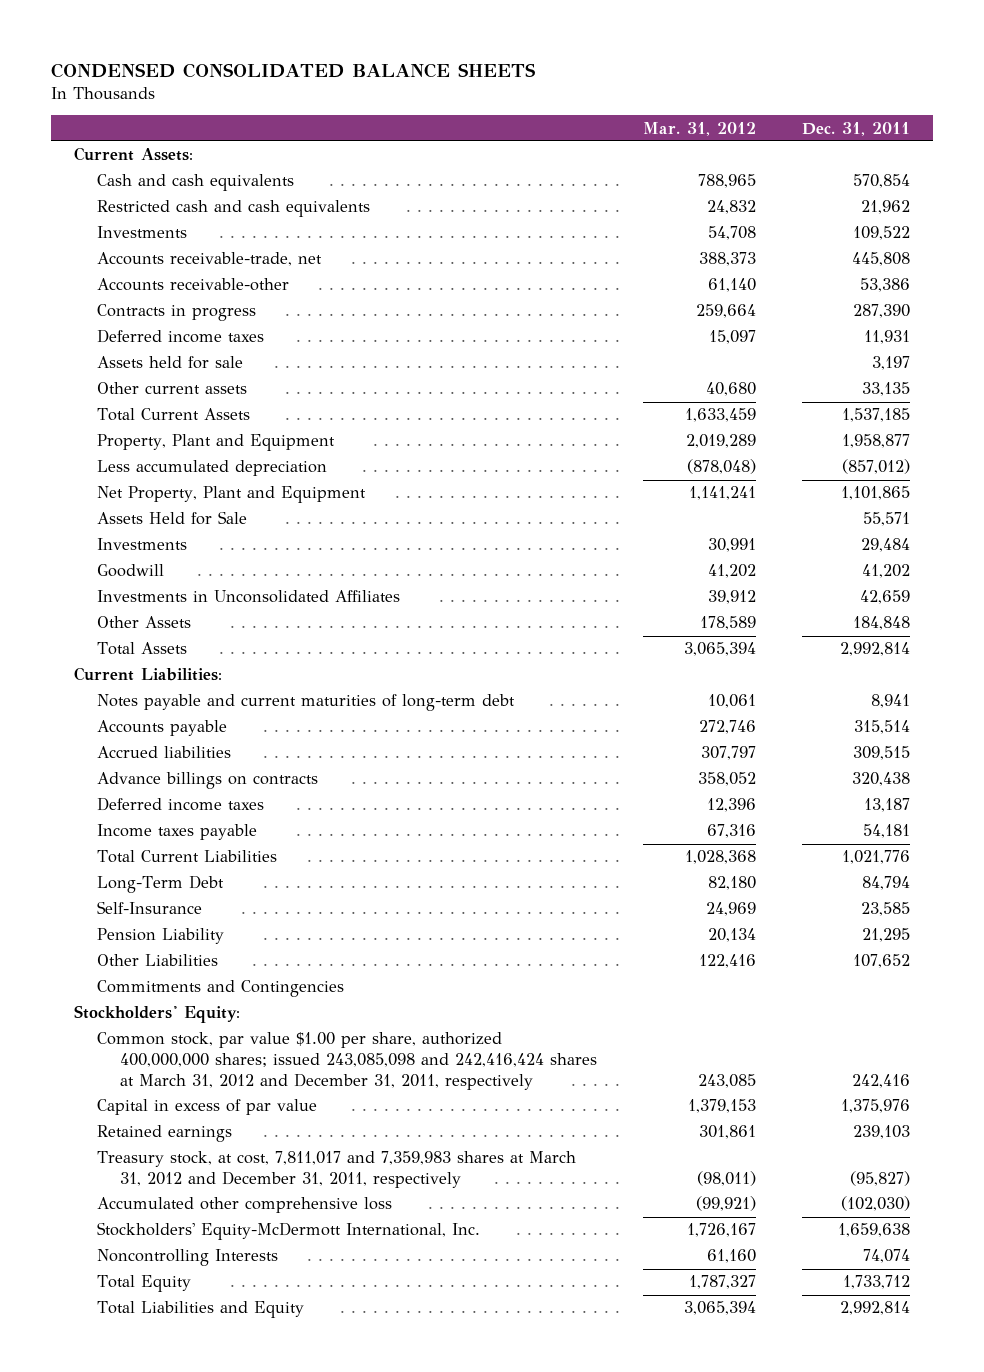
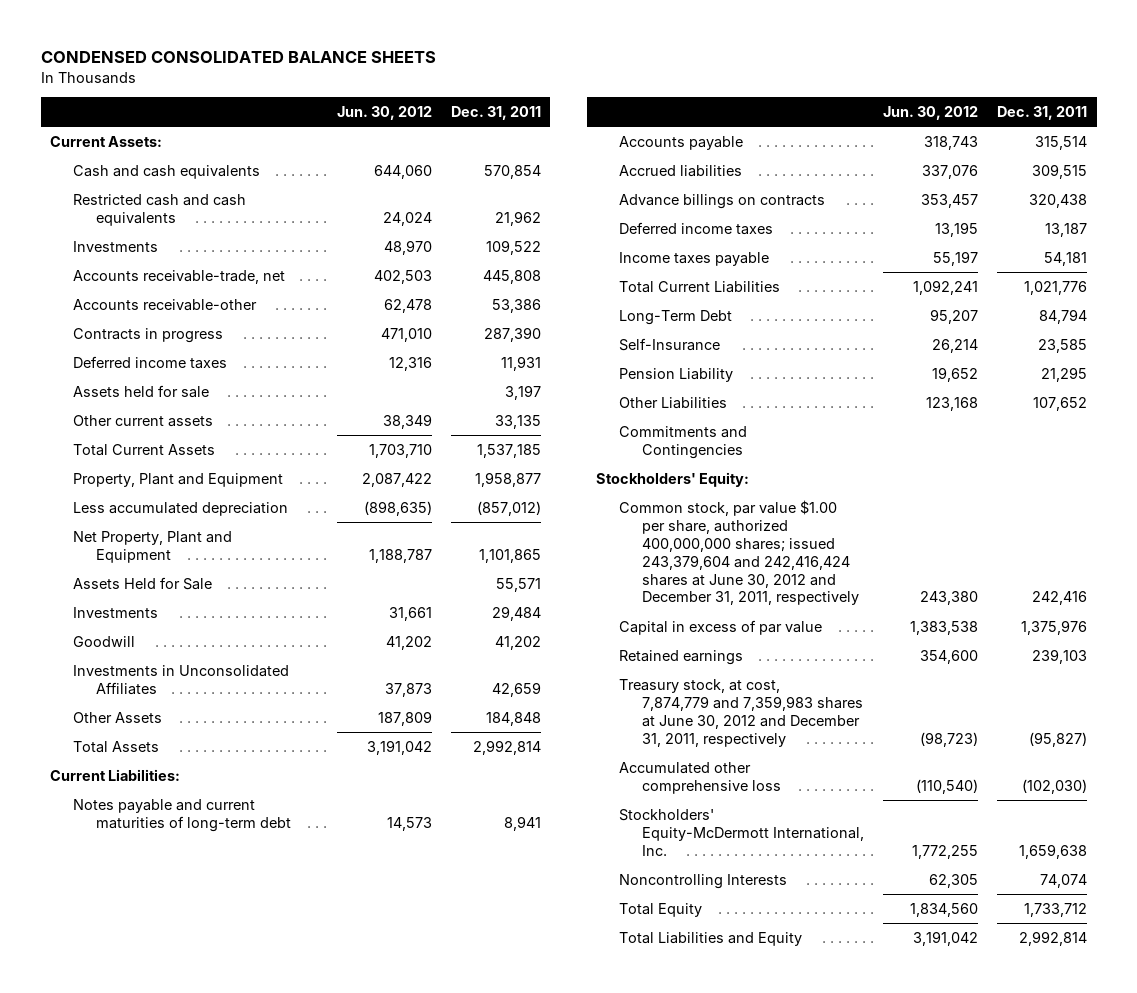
- | Mar. 31, 2012 | Dec. 31, 2011
+ | Jun. 30, 2012 | Dec. 31, 2011
- Common stock, par value $1.00 per share, authorized 400,000,000 shares; issued 243,085,098 and 242,416,424 shares at March 31, 2012 and December 31, 2011, respectively | 243,085 | 242,416
+ Common stock, par value $1.00 per share, authorized 400,000,000 shares; issued 243,379,604 and 242,416,424 shares at June 30, 2012 and December 31, 2011, respectively | 243,380 | 242,416
- Treasury stock, at cost, 7,811,017 and 7,359,983 shares at March 31, 2012 and December 31, 2011, respectively | (98,011) | (95,827)
+ Treasury stock, at cost, 7,874,779 and 7,359,983 shares at June 30, 2012 and December 31, 2011, respectively | (98,723) | (95,827)

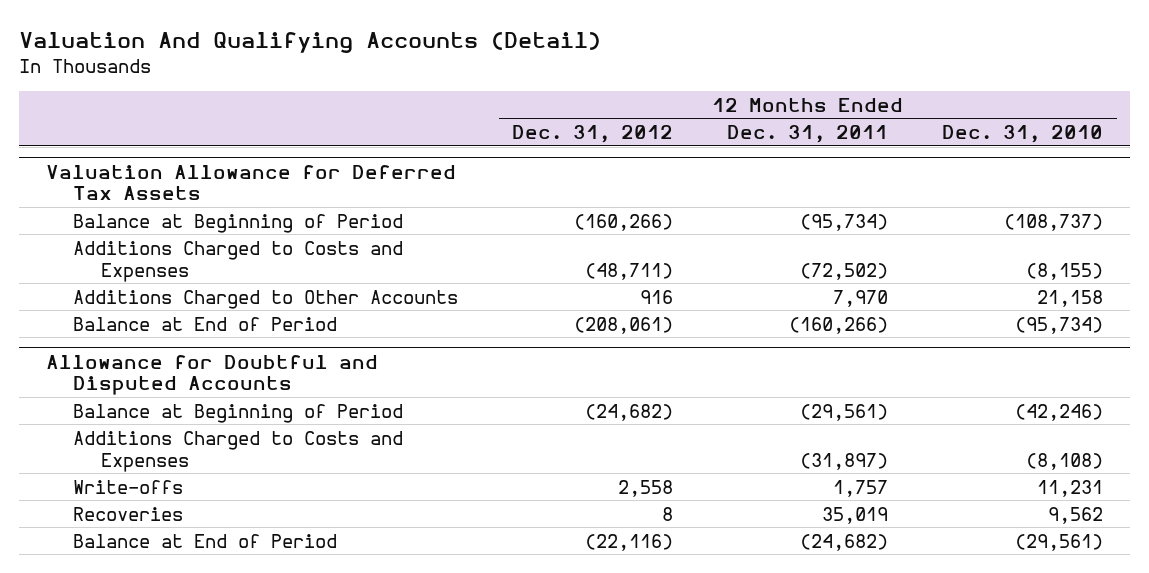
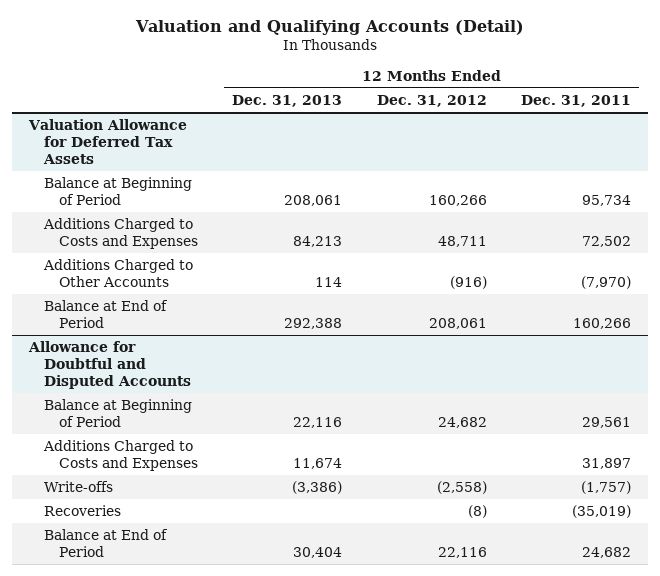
- Valuation And Qualifying Accounts (Detail)
+ Valuation and Qualifying Accounts (Detail)
- | 12 Months Ended Dec. 31, 2012 | 12 Months Ended Dec. 31, 2011 | 12 Months Ended Dec. 31, 2010
+ | 12 Months Ended Dec. 31, 2013 | 12 Months Ended Dec. 31, 2012 | 12 Months Ended Dec. 31, 2011
@ Valuation Allowance for Deferred Tax Assets
- Balance at Beginning of Period | (160,266) | (95,734) | (108,737)
- Additions Charged to Costs and Expenses | (48,711) | (72,502) | (8,155)
- Additions Charged to Other Accounts | 916 | 7,970 | 21,158
- Balance at End of Period | (208,061) | (160,266) | (95,734)
+ Balance at Beginning of Period | 208,061 | 160,266 | 95,734
+ Additions Charged to Costs and Expenses | 84,213 | 48,711 | 72,502
+ Additions Charged to Other Accounts | 114 | (916) | (7,970)
+ Balance at End of Period | 292,388 | 208,061 | 160,266
@ Allowance for Doubtful and Disputed Accounts
- Balance at Beginning of Period | (24,682) | (29,561) | (42,246)
- Additions Charged to Costs and Expenses | | (31,897) | (8,108)
- Write-offs | 2,558 | 1,757 | 11,231
- Recoveries | 8 | 35,019 | 9,562
- Balance at End of Period | (22,116) | (24,682) | (29,561)
+ Balance at Beginning of Period | 22,116 | 24,682 | 29,561
+ Additions Charged to Costs and Expenses | 11,674 | | 31,897
+ Write-offs | (3,386) | (2,558) | (1,757)
+ Recoveries | | (8) | (35,019)
+ Balance at End of Period | 30,404 | 22,116 | 24,682

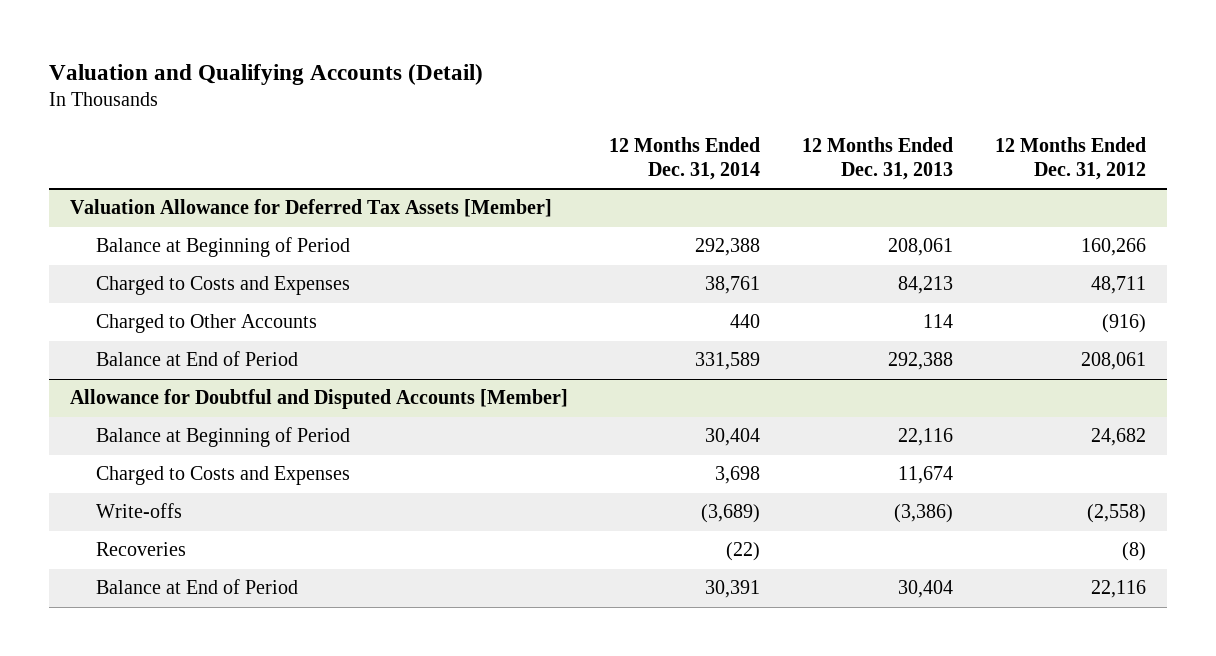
- | 12 Months Ended Dec. 31, 2013 | 12 Months Ended Dec. 31, 2012 | 12 Months Ended Dec. 31, 2011
+ | 12 Months Ended Dec. 31, 2014 | 12 Months Ended Dec. 31, 2013 | 12 Months Ended Dec. 31, 2012
- Valuation Allowance for Deferred Tax Assets
+ Valuation Allowance for Deferred Tax Assets [Member]
- Additions Charged to Costs and Expenses | 84,213 | 48,711 | 72,502
- Additions Charged to Other Accounts | 114 | (916) | (7,970)
+ Charged to Costs and Expenses | 38,761 | 84,213 | 48,711
+ Charged to Other Accounts | 440 | 114 | (916)
- Allowance for Doubtful and Disputed Accounts
+ Allowance for Doubtful and Disputed Accounts [Member]
- Additions Charged to Costs and Expenses | 11,674 | | 31,897
+ Charged to Costs and Expenses | 3,698 | 11,674 |

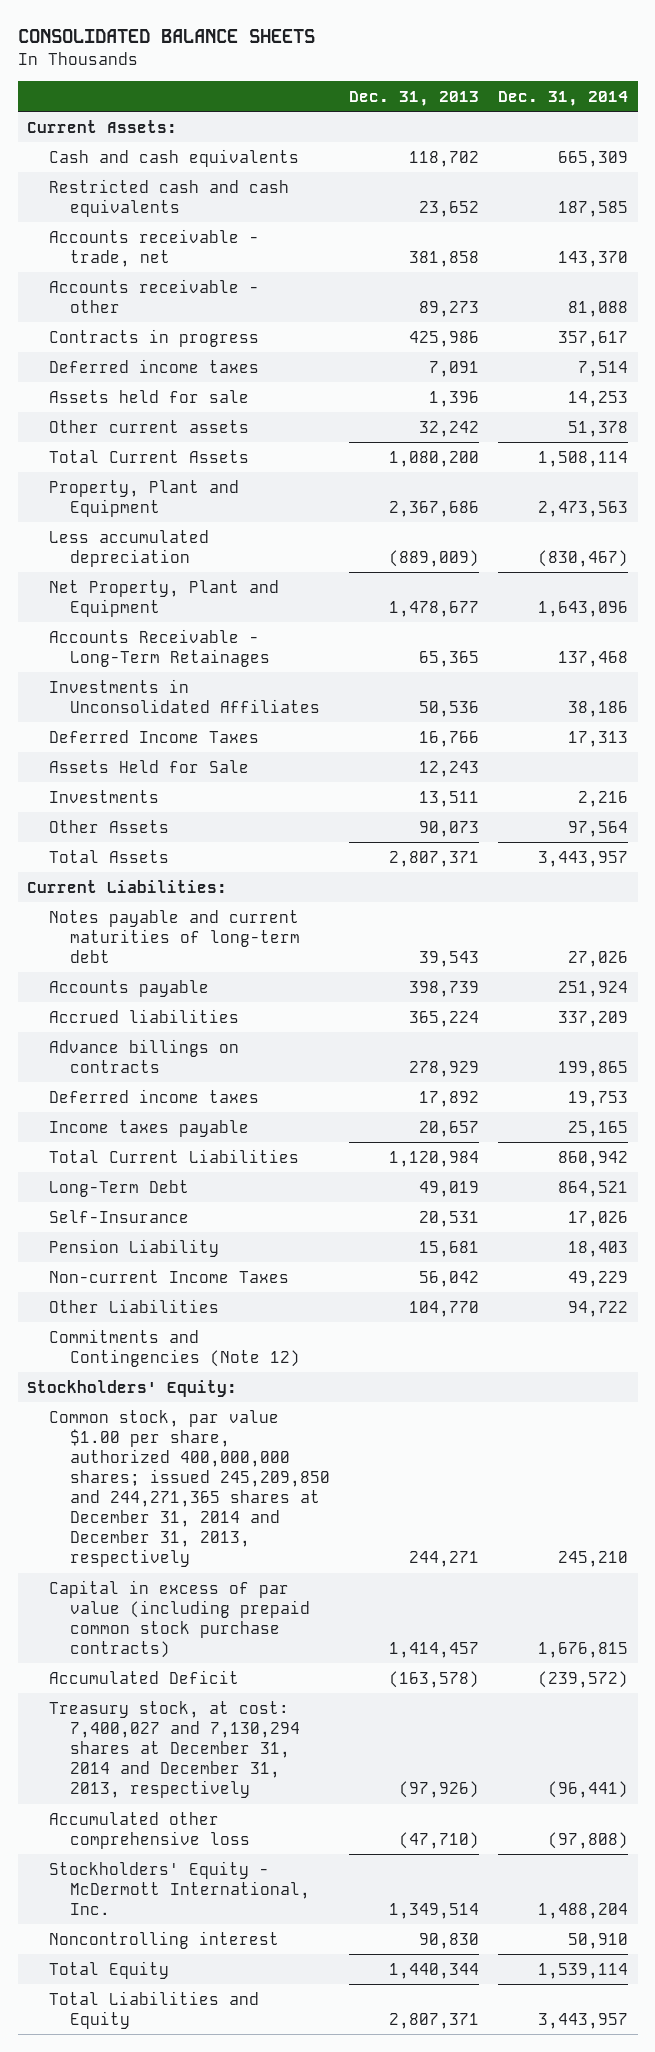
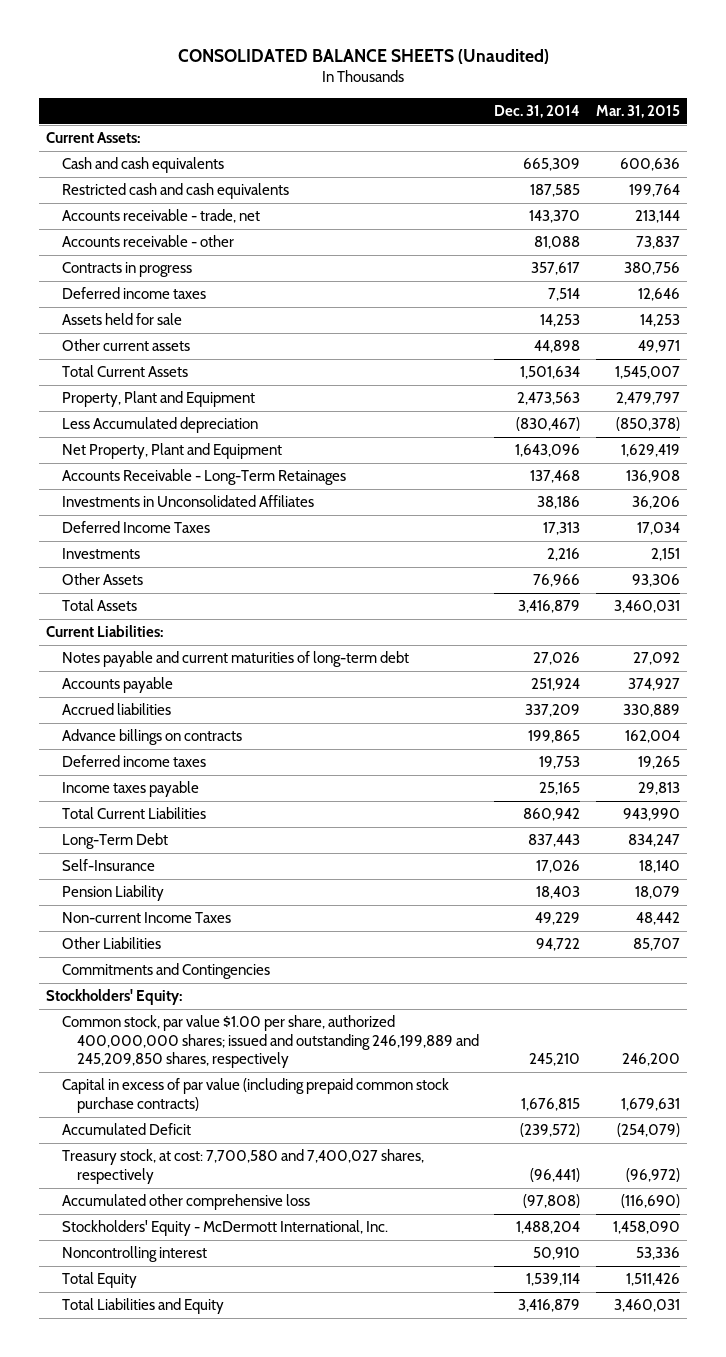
- CONSOLIDATED BALANCE SHEETS
+ CONSOLIDATED BALANCE SHEETS (Unaudited)
- | Dec. 31, 2013 | Dec. 31, 2014
+ | Dec. 31, 2014 | Mar. 31, 2015
- Other current assets | 32,242 | 51,378
- Total Current Assets | 1,080,200 | 1,508,114
+ Other current assets | 44,898 | 49,971
+ Total Current Assets | 1,501,634 | 1,545,007
- Less accumulated depreciation | (889,009) | (830,467)
+ Less Accumulated depreciation | (830,467) | (850,378)
- Assets Held for Sale | 12,243 |
- Other Assets | 90,073 | 97,564
- Total Assets | 2,807,371 | 3,443,957
+ Other Assets | 76,966 | 93,306
+ Total Assets | 3,416,879 | 3,460,031
- Long-Term Debt | 49,019 | 864,521
+ Long-Term Debt | 837,443 | 834,247
- Commitments and Contingencies (Note 12)
+ Commitments and Contingencies
- Common stock, par value $1.00 per share, authorized 400,000,000 shares; issued 245,209,850 and 244,271,365 shares at December 31, 2014 and December 31, 2013, respectively | 244,271 | 245,210
+ Common stock, par value $1.00 per share, authorized 400,000,000 shares; issued and outstanding 246,199,889 and 245,209,850 shares, respectively | 245,210 | 246,200
- Treasury stock, at cost: 7,400,027 and 7,130,294 shares at December 31, 2014 and December 31, 2013, respectively | (97,926) | (96,441)
+ Treasury stock, at cost: 7,700,580 and 7,400,027 shares, respectively | (96,441) | (96,972)
- Total Liabilities and Equity | 2,807,371 | 3,443,957
+ Total Liabilities and Equity | 3,416,879 | 3,460,031

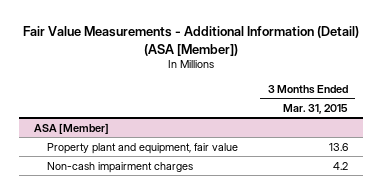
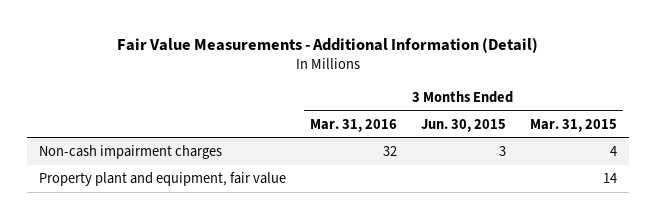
- Fair Value Measurements - Additional Information (Detail) (ASA [Member])
+ Fair Value Measurements - Additional Information (Detail)
- | 3 Months Ended Mar. 31, 2015
+ | 3 Months Ended Mar. 31, 2016 | 3 Months Ended Jun. 30, 2015 | 3 Months Ended Mar. 31, 2015
- ASA [Member]
- Property plant and equipment, fair value | 13.6
- Non-cash impairment charges | 4.2
+ Non-cash impairment charges | 32 | 3 | 4
+ Property plant and equipment, fair value | | | 14

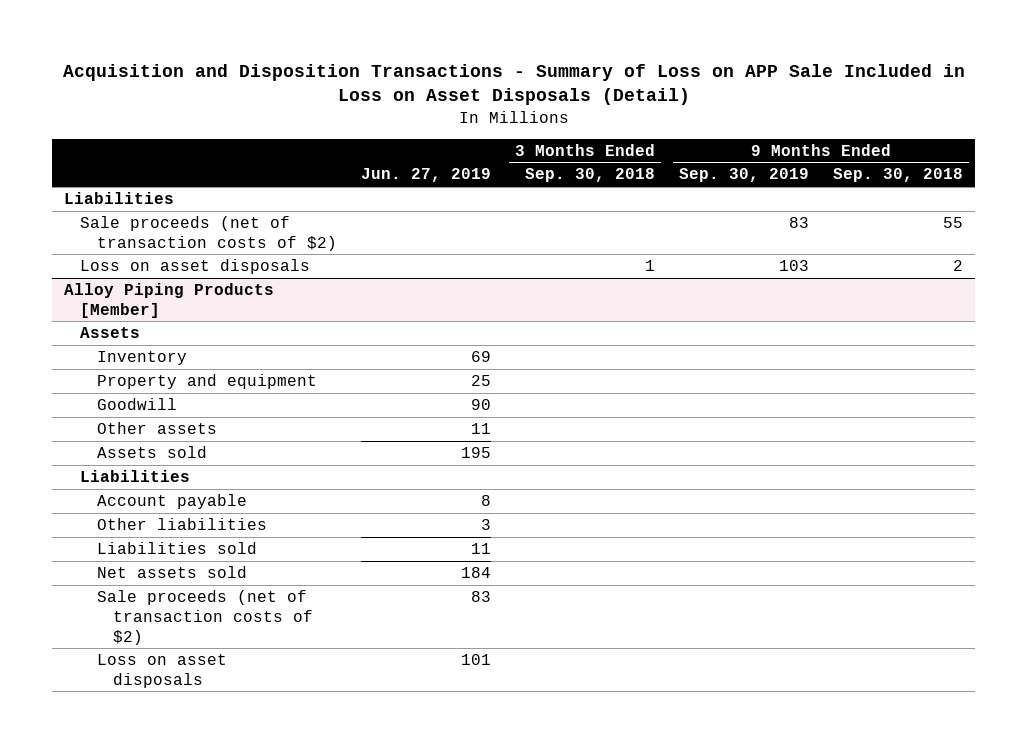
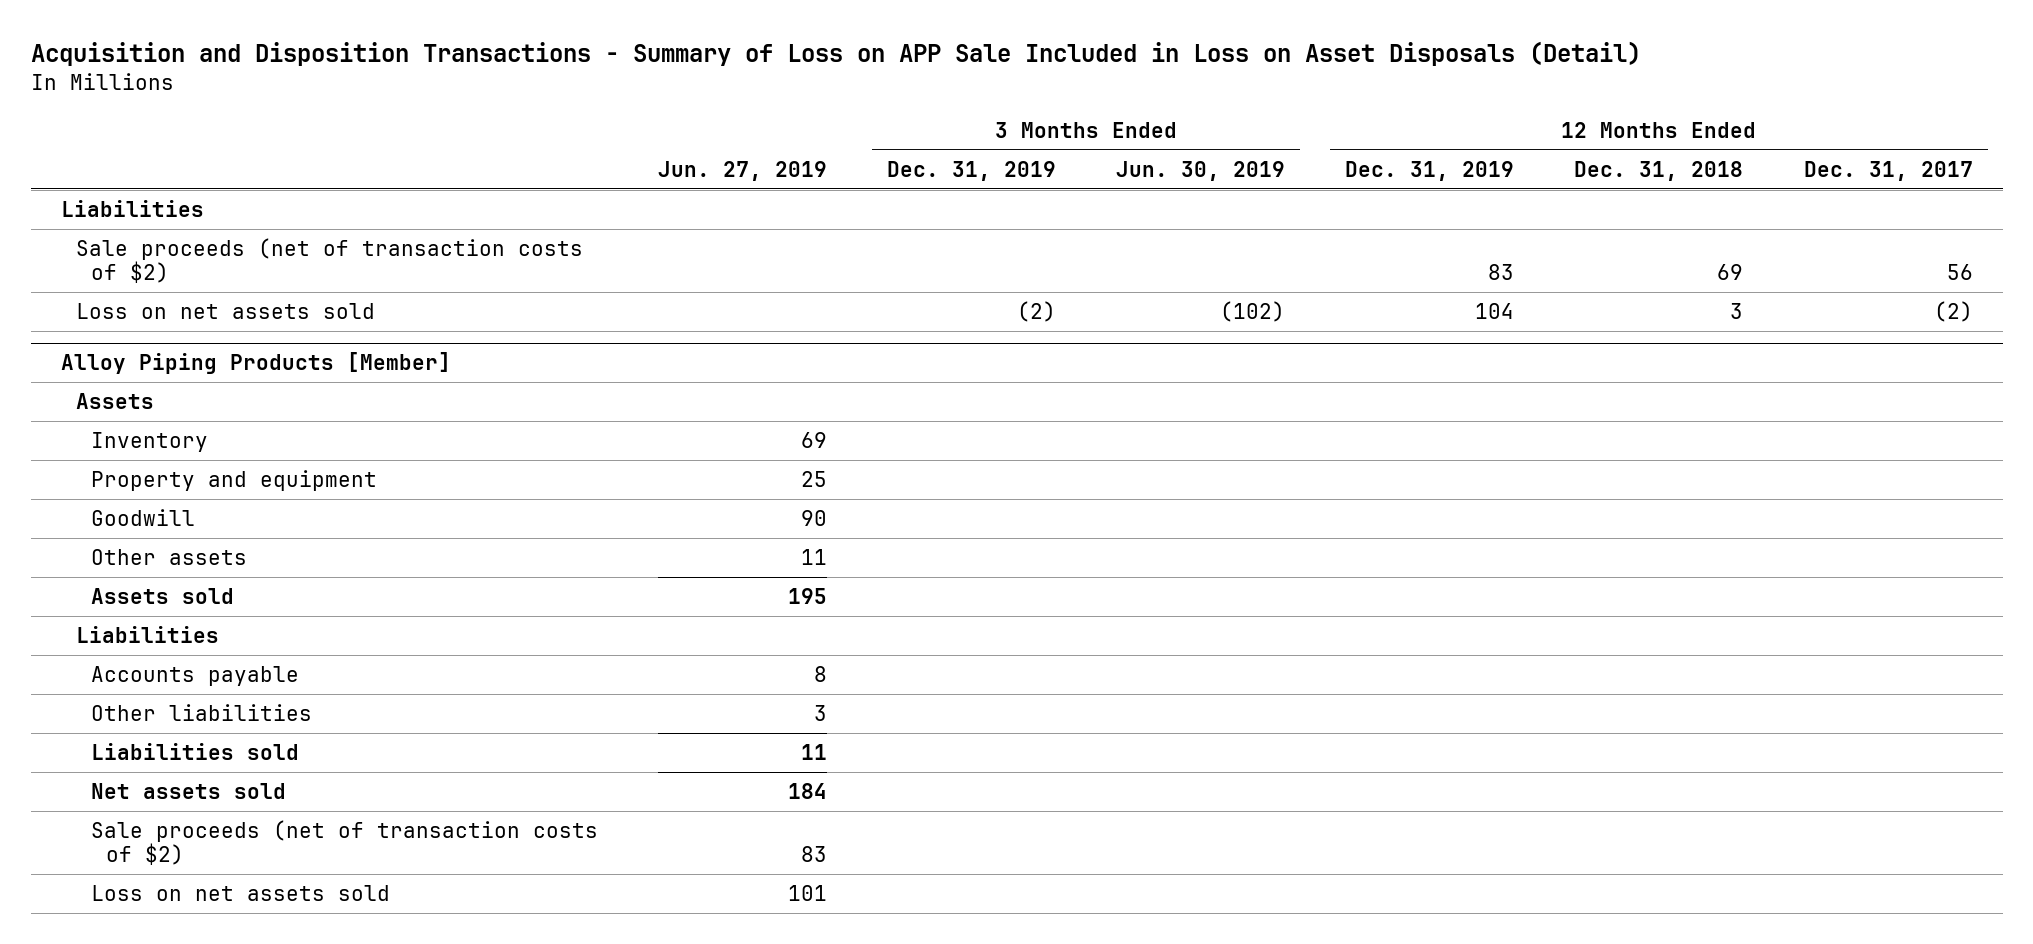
- | Jun. 27, 2019 | 3 Months Ended Sep. 30, 2018 | 9 Months Ended Sep. 30, 2019 | 9 Months Ended Sep. 30, 2018
+ | Jun. 27, 2019 | 3 Months Ended Dec. 31, 2019 | 3 Months Ended Jun. 30, 2019 | 12 Months Ended Dec. 31, 2019 | 12 Months Ended Dec. 31, 2018 | 12 Months Ended Dec. 31, 2017
- Loss on asset disposals | | 1 | 103 | 2
+ Loss on net assets sold | | (2) | (102) | 104 | 3 | (2)
@ Alloy Piping Products [Member]
- Account payable | 8 | | |
+ Accounts payable | 8 | | | | |
- Loss on asset disposals | 101 | | |
+ Loss on net assets sold | 101 | | | | |

